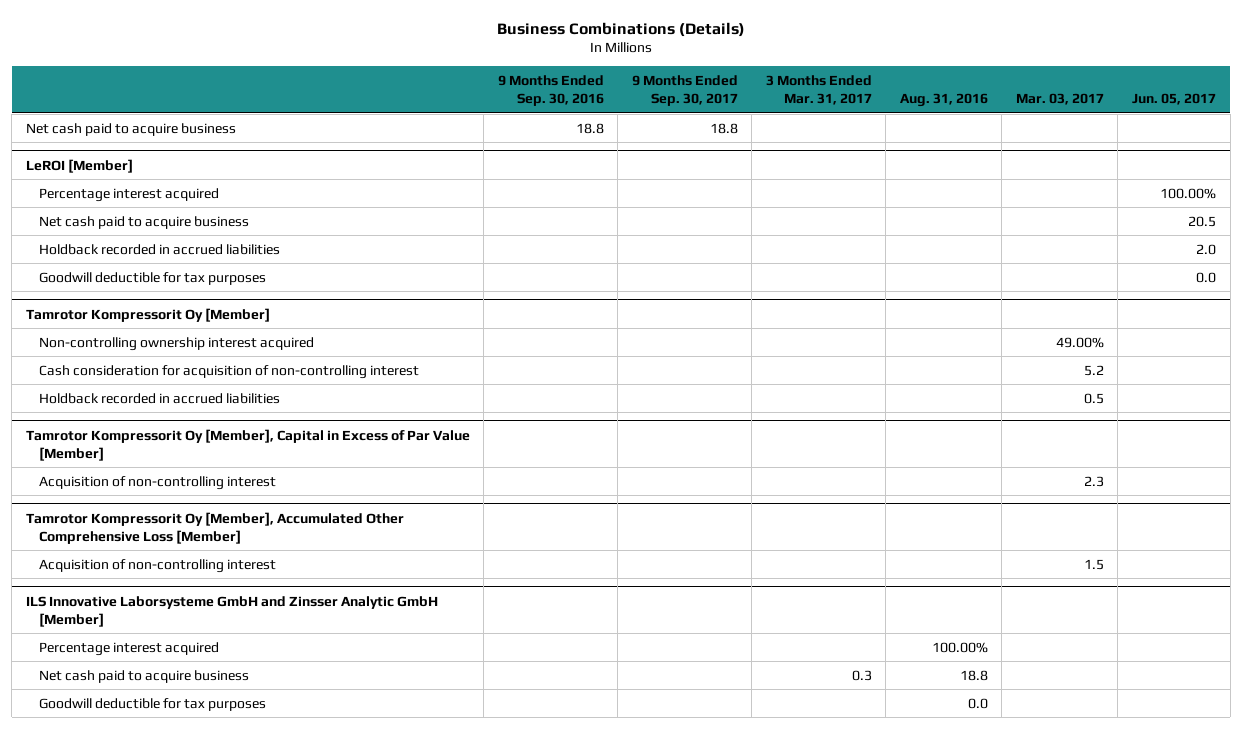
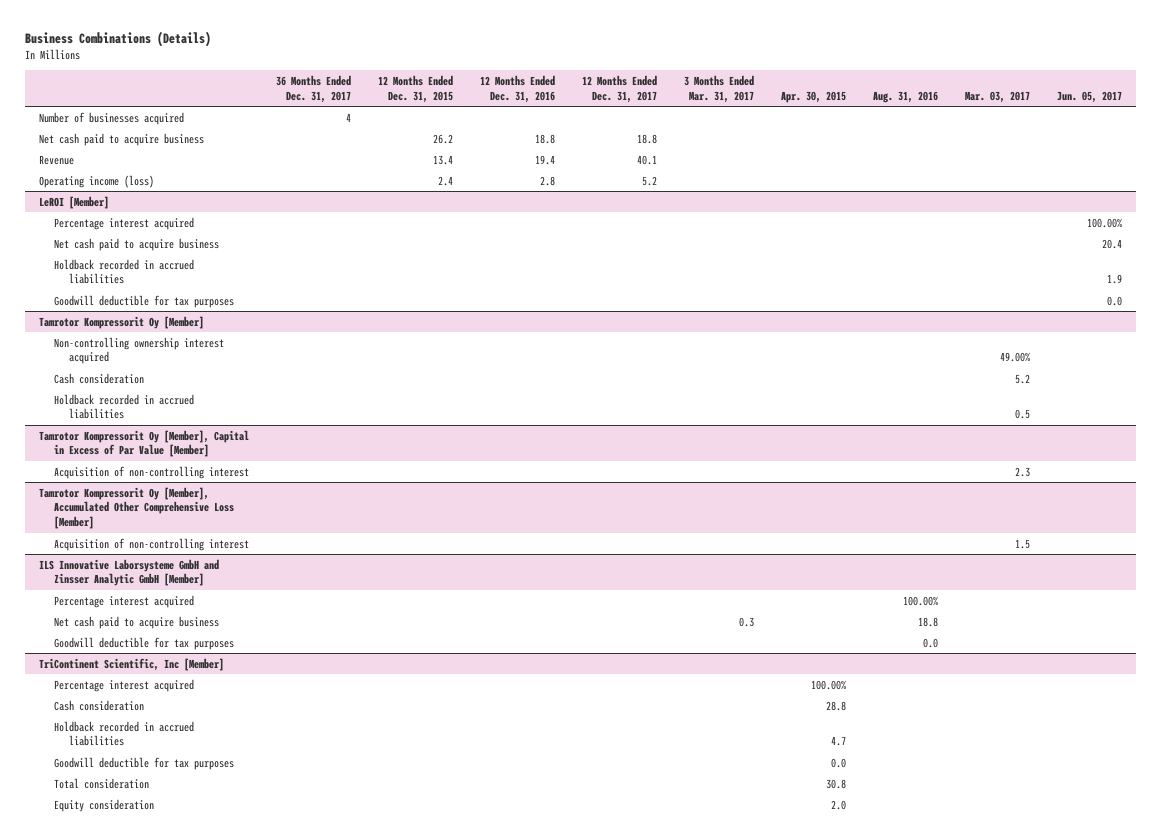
- | 9 Months Ended Sep. 30, 2016 | 9 Months Ended Sep. 30, 2017 | 3 Months Ended Mar. 31, 2017 | Aug. 31, 2016 | Mar. 03, 2017 | Jun. 05, 2017
+ | 36 Months Ended Dec. 31, 2017 | 12 Months Ended Dec. 31, 2015 | 12 Months Ended Dec. 31, 2016 | 12 Months Ended Dec. 31, 2017 | 3 Months Ended Mar. 31, 2017 | Apr. 30, 2015 | Aug. 31, 2016 | Mar. 03, 2017 | Jun. 05, 2017
+ Number of businesses acquired | 4 | | | | | | | |
+ Revenue | | 13.4 | 19.4 | 40.1 | | | | |
+ Operating income (loss) | | 2.4 | 2.8 | 5.2 | | | | |
@ LeROI [Member]
- Net cash paid to acquire business | | | | | | 20.5
- Holdback recorded in accrued liabilities | | | | | | 2.0
+ Net cash paid to acquire business | | | | | | | | | 20.4
+ Holdback recorded in accrued liabilities | | | | | | | | | 1.9
@ Tamrotor Kompressorit Oy [Member]
- Cash consideration for acquisition of non-controlling interest | | | | | 5.2 |
+ Cash consideration | | | | | | | | 5.2 |
+ TriContinent Scientific, Inc [Member]
+ Percentage interest acquired | | | | | | 100.00% | | |
+ Cash consideration | | | | | | 28.8 | | |
+ Holdback recorded in accrued liabilities | | | | | | 4.7 | | |
+ Goodwill deductible for tax purposes | | | | | | 0.0 | | |
+ Total consideration | | | | | | 30.8 | | |
+ Equity consideration | | | | | | 2.0 | | |

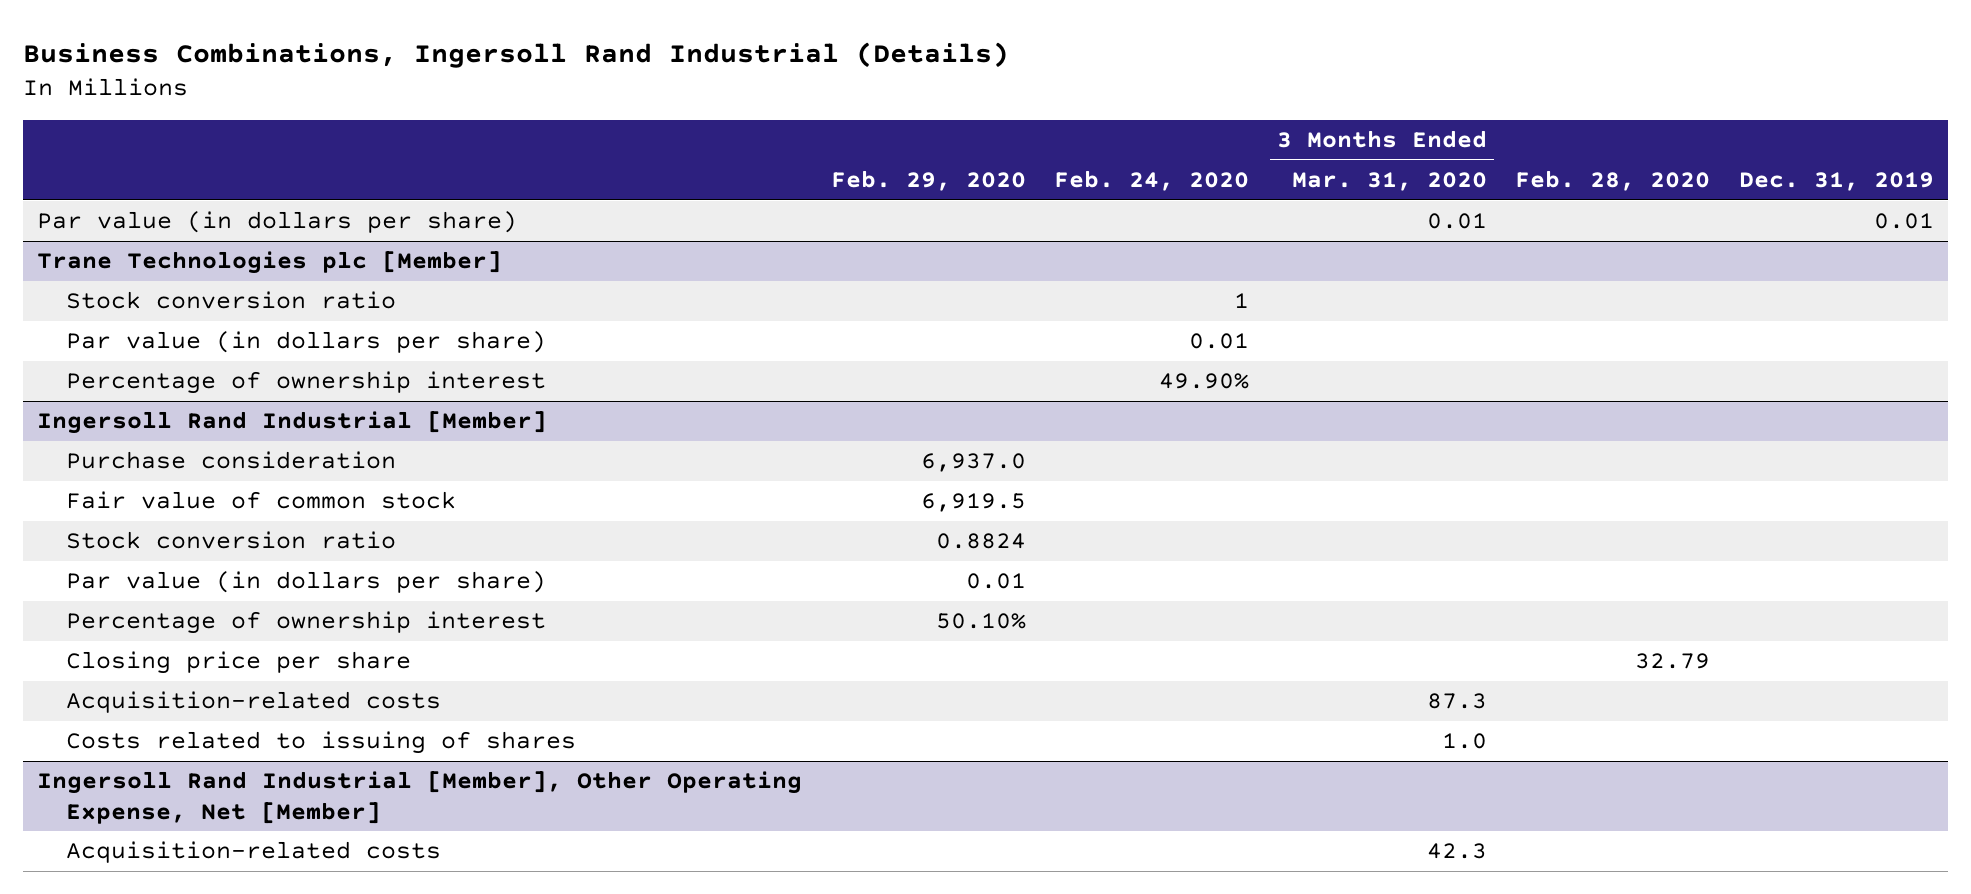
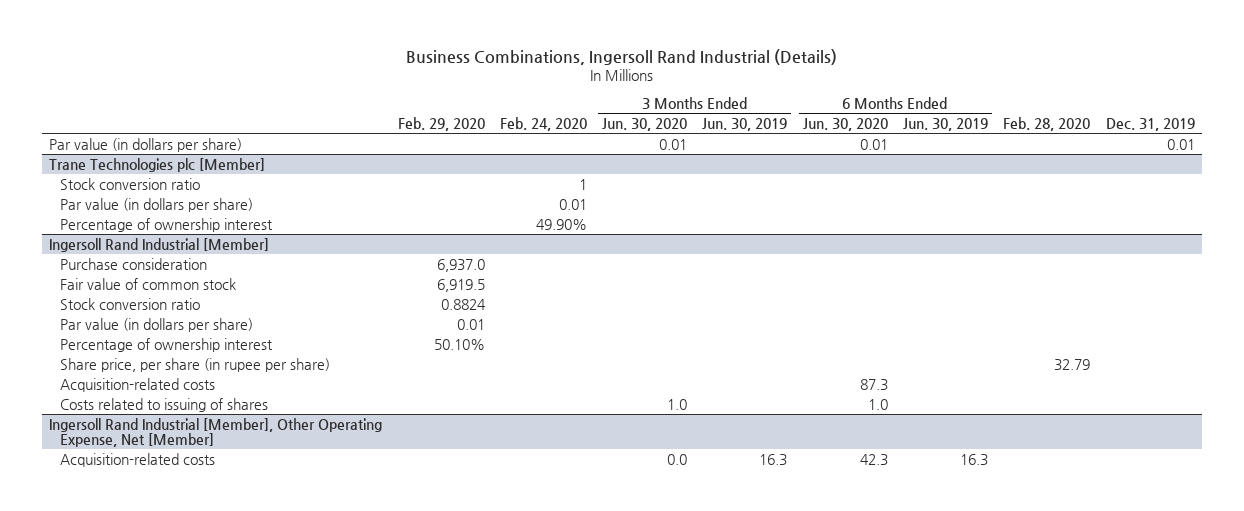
- | Feb. 29, 2020 | Feb. 24, 2020 | 3 Months Ended Mar. 31, 2020 | Feb. 28, 2020 | Dec. 31, 2019
+ | Feb. 29, 2020 | Feb. 24, 2020 | 3 Months Ended Jun. 30, 2020 | 3 Months Ended Jun. 30, 2019 | 6 Months Ended Jun. 30, 2020 | 6 Months Ended Jun. 30, 2019 | Feb. 28, 2020 | Dec. 31, 2019
@ Ingersoll Rand Industrial [Member]
- Closing price per share | | | | 32.79 |
+ Share price, per share (in rupee per share) | | | | | | | 32.79 |

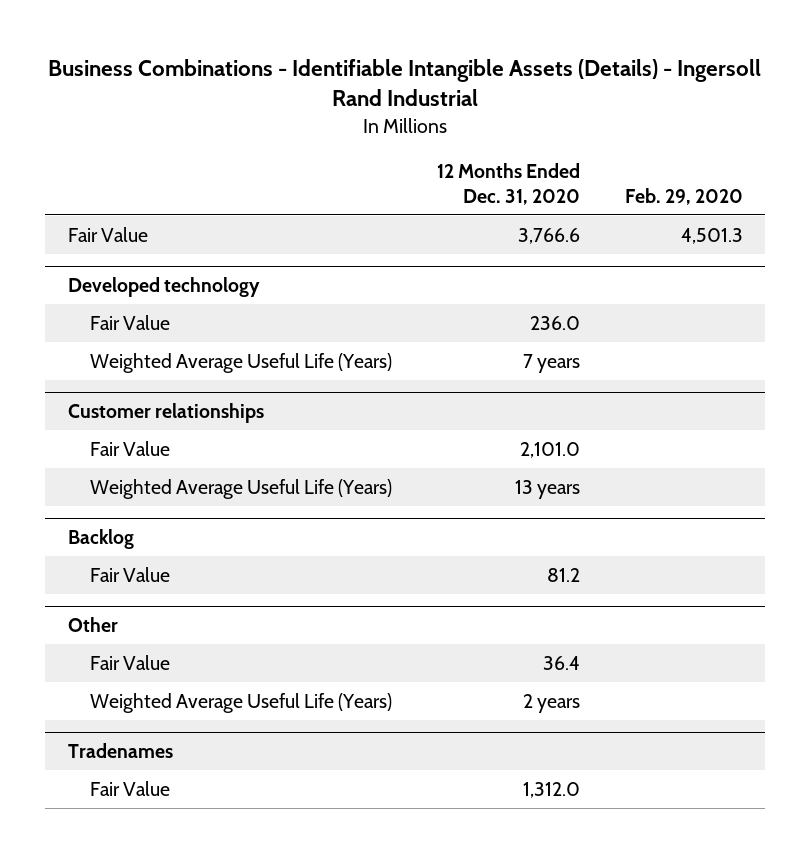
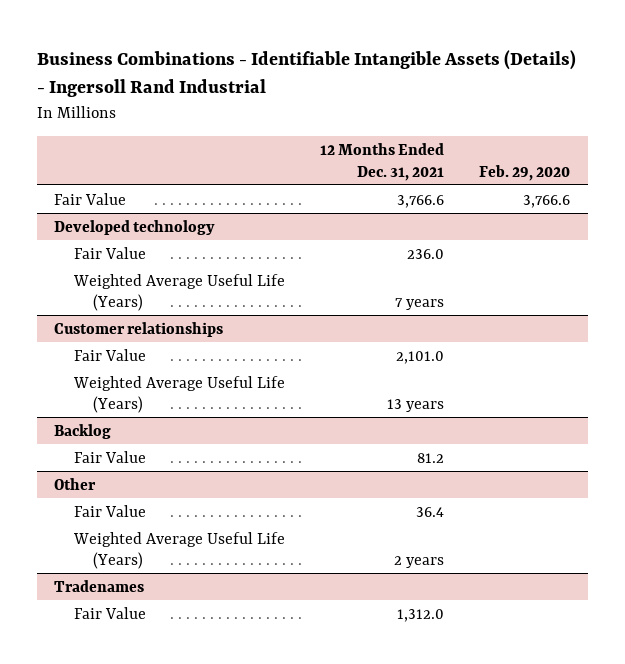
- | 12 Months Ended Dec. 31, 2020 | Feb. 29, 2020
+ | 12 Months Ended Dec. 31, 2021 | Feb. 29, 2020
- Fair Value | 3,766.6 | 4,501.3
+ Fair Value | 3,766.6 | 3,766.6

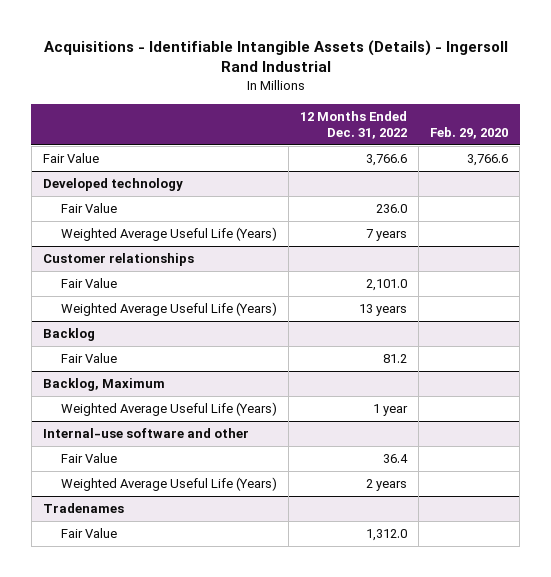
- Business Combinations - Identifiable Intangible Assets (Details) - Ingersoll Rand Industrial
+ Acquisitions - Identifiable Intangible Assets (Details) - Ingersoll Rand Industrial
- | 12 Months Ended Dec. 31, 2021 | Feb. 29, 2020
+ | 12 Months Ended Dec. 31, 2022 | Feb. 29, 2020
- Other
+ Backlog, Maximum
+ Weighted Average Useful Life (Years) | 1 year |
+ Internal-use software and other

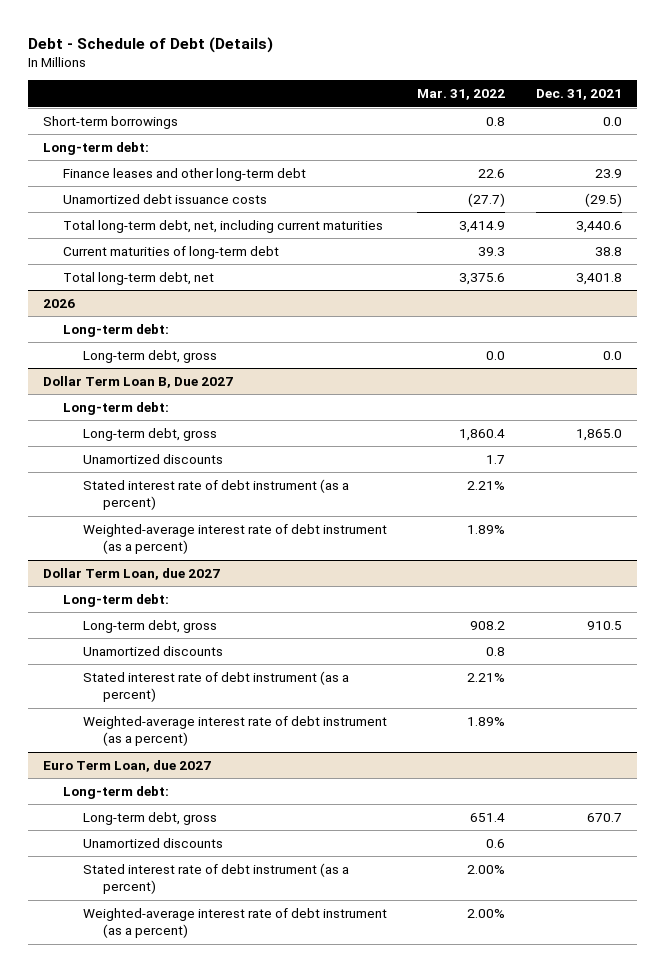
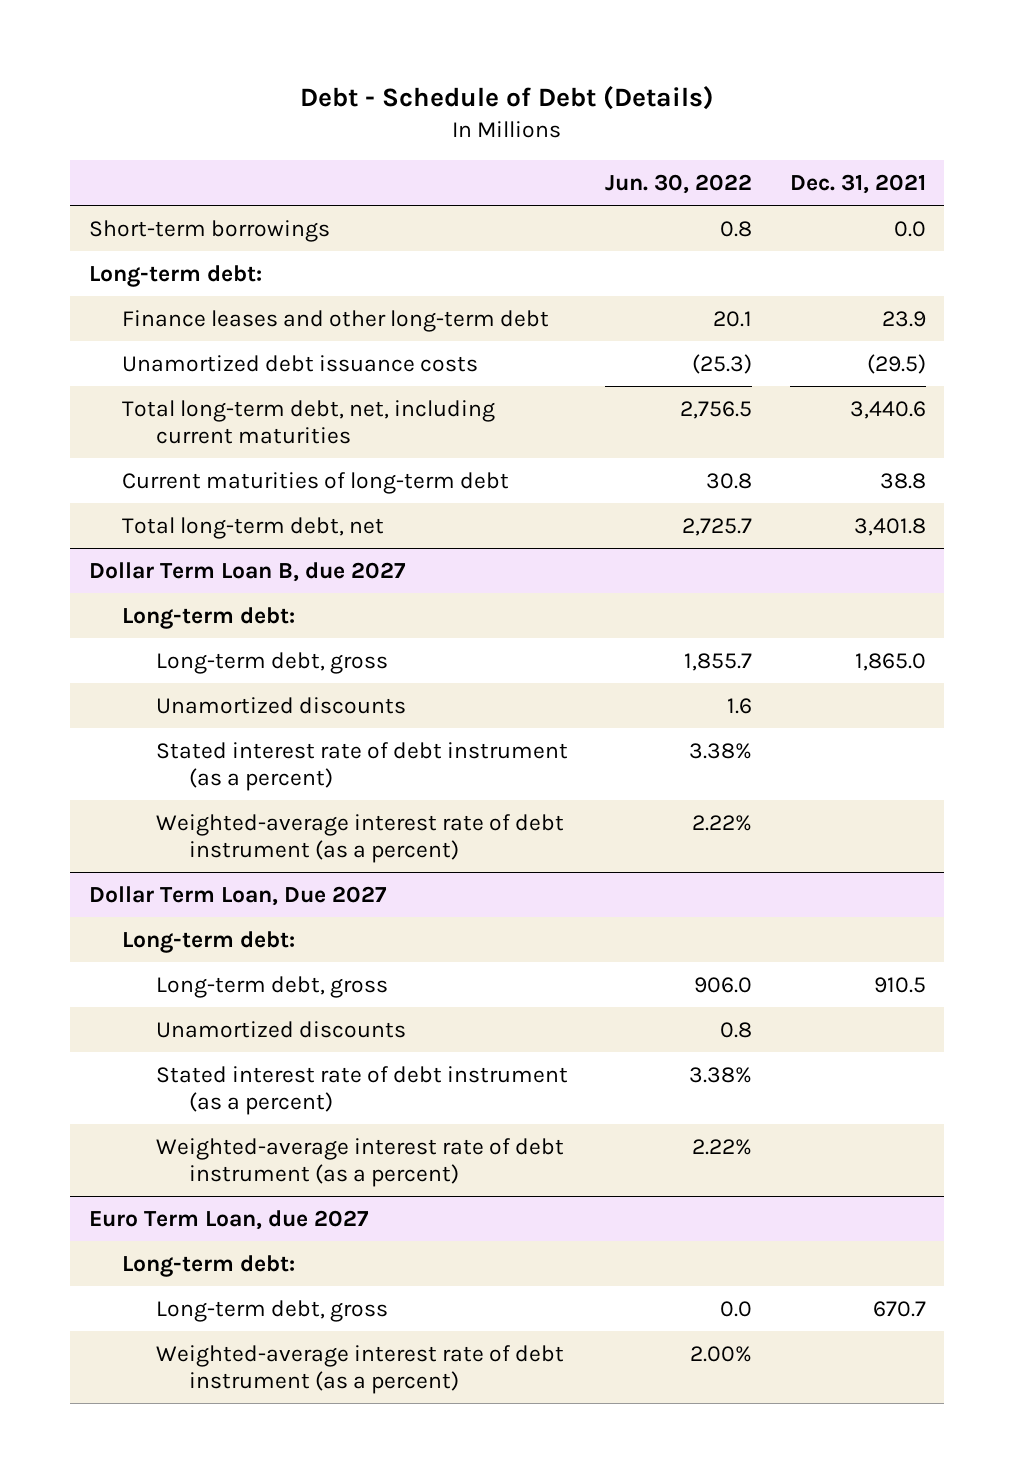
- | Mar. 31, 2022 | Dec. 31, 2021
+ | Jun. 30, 2022 | Dec. 31, 2021
- 2026
- Long-term debt:
- Long-term debt, gross | 0.0 | 0.0
- Dollar Term Loan B, Due 2027
+ Dollar Term Loan B, due 2027
- Dollar Term Loan, due 2027
+ Dollar Term Loan, Due 2027
@ Euro Term Loan, due 2027
- Unamortized discounts | 0.6 |
- Stated interest rate of debt instrument (as a percent) | 2.00% |

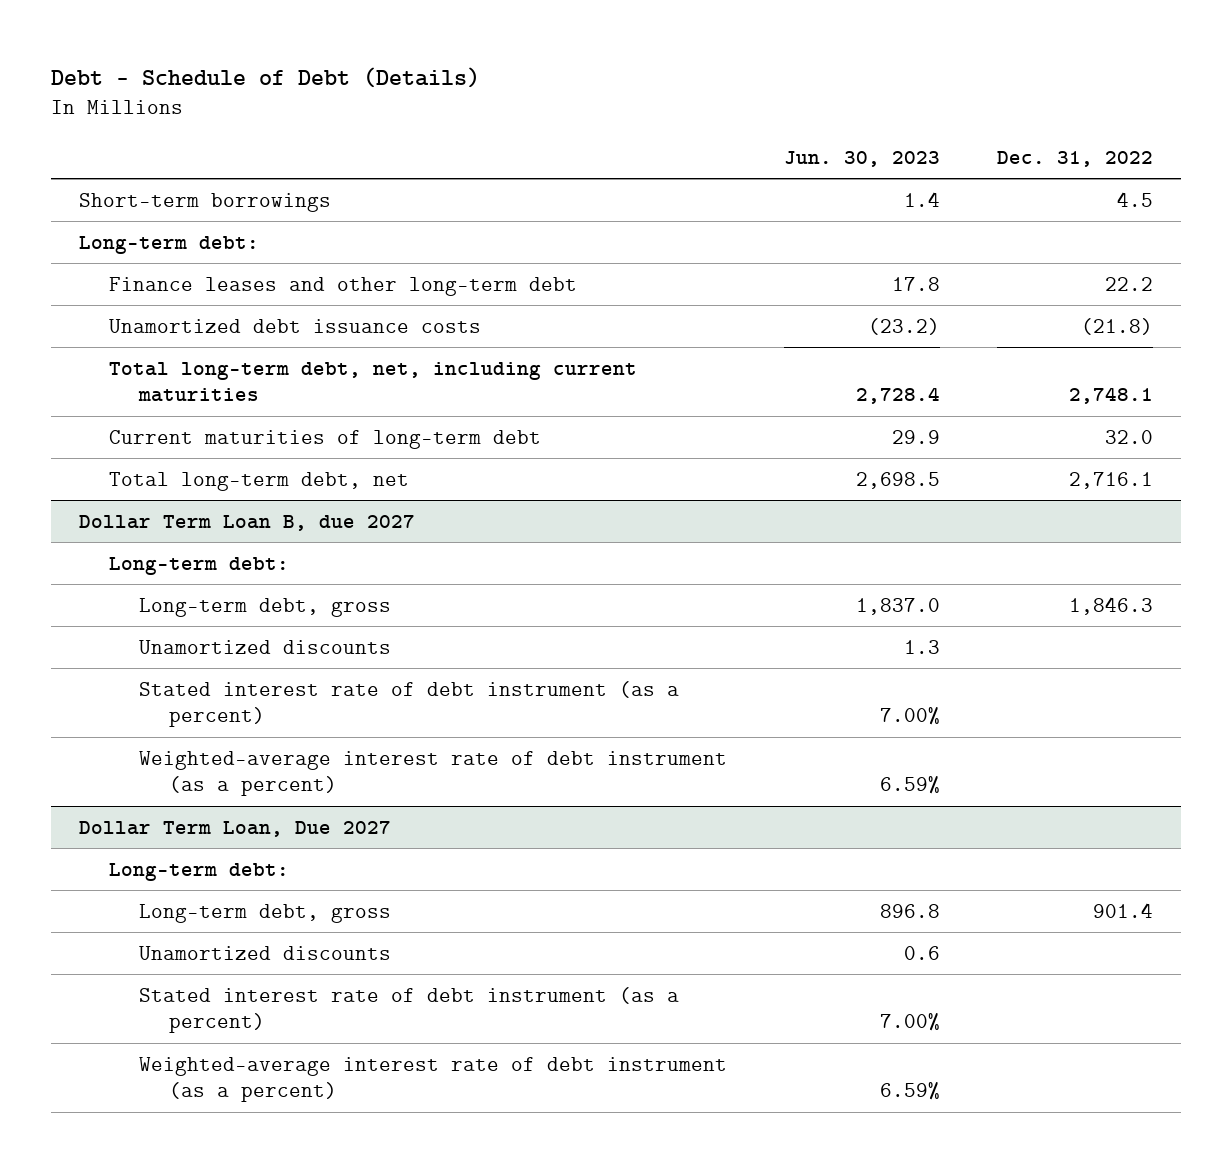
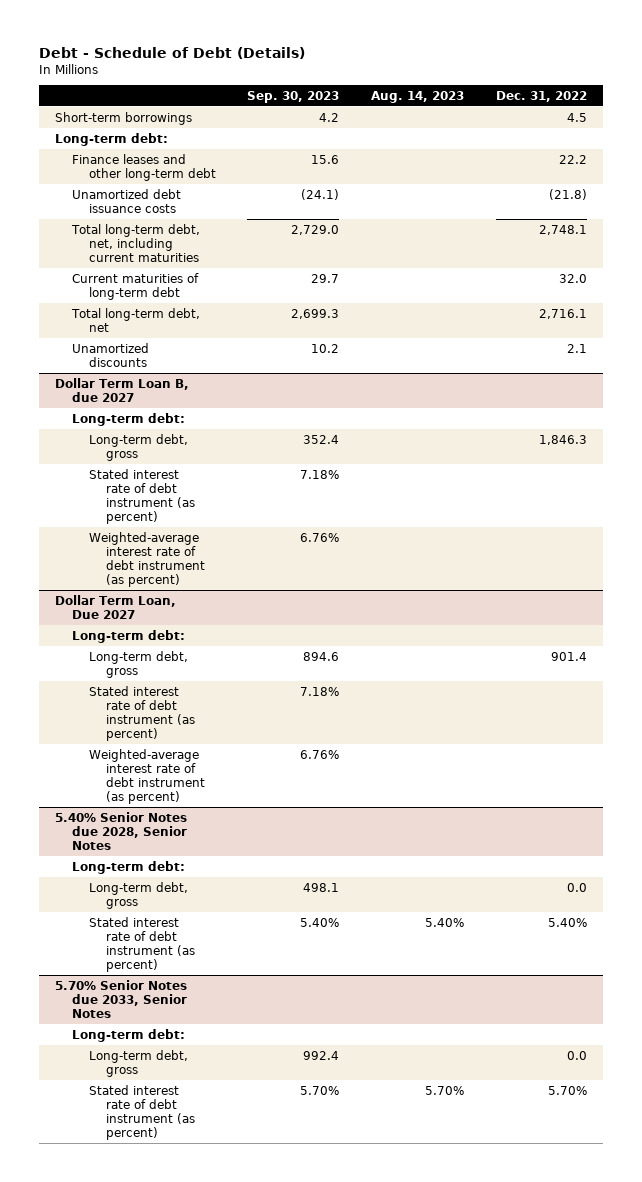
- | Jun. 30, 2023 | Dec. 31, 2022
+ | Sep. 30, 2023 | Aug. 14, 2023 | Dec. 31, 2022
+ Unamortized discounts | 10.2 | | 2.1
@ Dollar Term Loan B, due 2027
- Unamortized discounts | 1.3 |
- Stated interest rate of debt instrument (as a percent) | 7.00% |
- Weighted-average interest rate of debt instrument (as a percent) | 6.59% |
+ Stated interest rate of debt instrument (as percent) | 7.18% | |
+ Weighted-average interest rate of debt instrument (as percent) | 6.76% | |
@ Dollar Term Loan, Due 2027
- Unamortized discounts | 0.6 |
- Stated interest rate of debt instrument (as a percent) | 7.00% |
- Weighted-average interest rate of debt instrument (as a percent) | 6.59% |
+ Stated interest rate of debt instrument (as percent) | 7.18% | |
+ Weighted-average interest rate of debt instrument (as percent) | 6.76% | |
+ 5.40% Senior Notes due 2028, Senior Notes
+ Long-term debt:
+ Long-term debt, gross | 498.1 | | 0.0
+ Stated interest rate of debt instrument (as percent) | 5.40% | 5.40% | 5.40%
+ 5.70% Senior Notes due 2033, Senior Notes
+ Long-term debt:
+ Long-term debt, gross | 992.4 | | 0.0
+ Stated interest rate of debt instrument (as percent) | 5.70% | 5.70% | 5.70%

